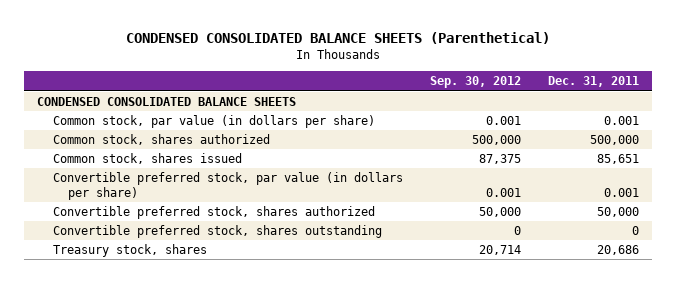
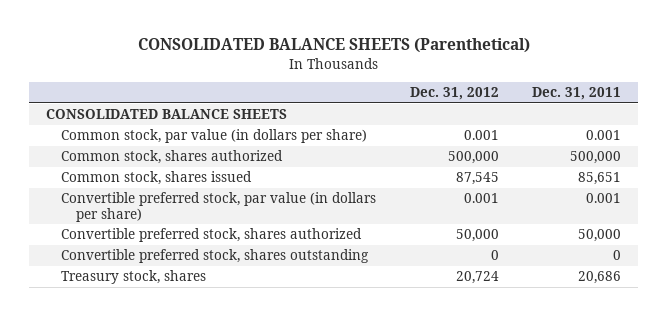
- CONDENSED CONSOLIDATED BALANCE SHEETS (Parenthetical)
+ CONSOLIDATED BALANCE SHEETS (Parenthetical)
- | Sep. 30, 2012 | Dec. 31, 2011
+ | Dec. 31, 2012 | Dec. 31, 2011
- CONDENSED CONSOLIDATED BALANCE SHEETS
+ CONSOLIDATED BALANCE SHEETS

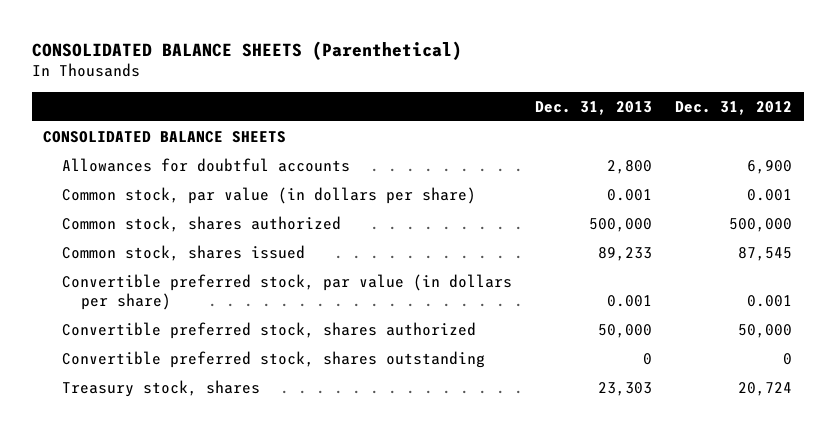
- | Dec. 31, 2012 | Dec. 31, 2011
+ | Dec. 31, 2013 | Dec. 31, 2012
+ Allowances for doubtful accounts | 2,800 | 6,900

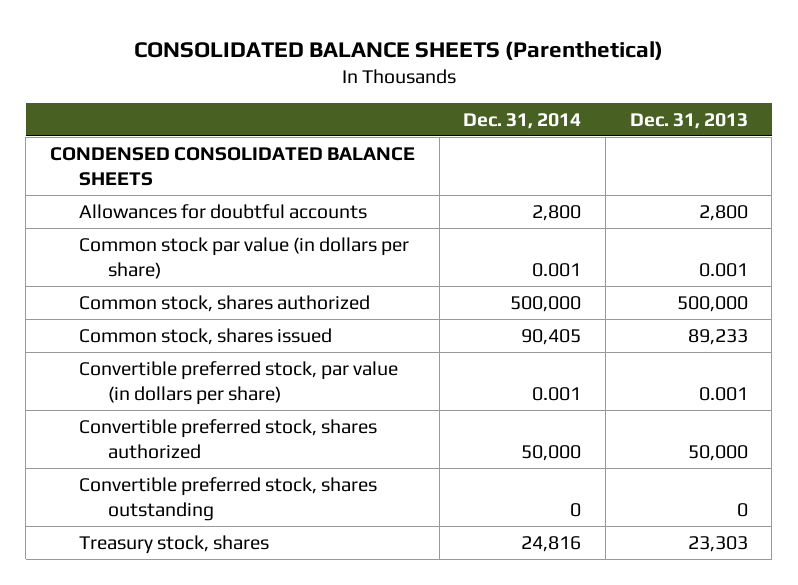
- | Dec. 31, 2013 | Dec. 31, 2012
+ | Dec. 31, 2014 | Dec. 31, 2013
- CONSOLIDATED BALANCE SHEETS
+ CONDENSED CONSOLIDATED BALANCE SHEETS
- Common stock, par value (in dollars per share) | 0.001 | 0.001
+ Common stock par value (in dollars per share) | 0.001 | 0.001

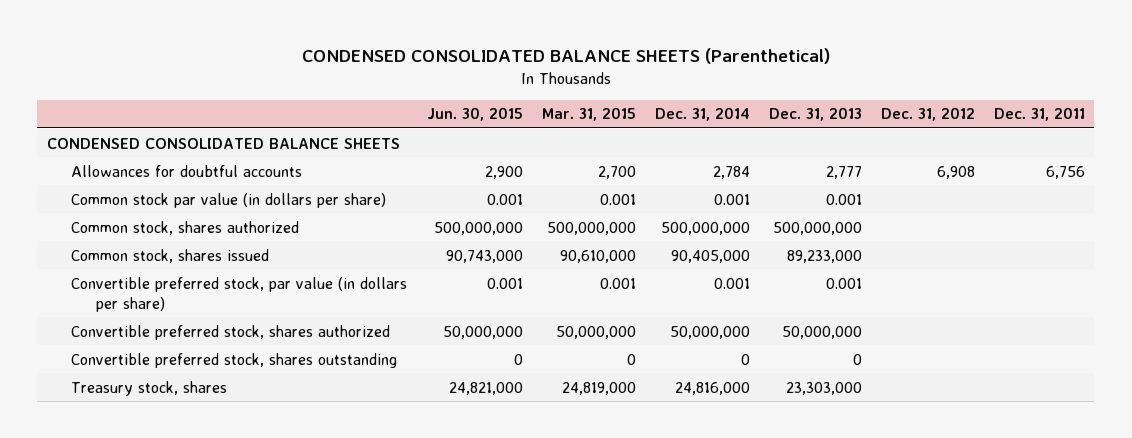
- CONSOLIDATED BALANCE SHEETS (Parenthetical)
+ CONDENSED CONSOLIDATED BALANCE SHEETS (Parenthetical)
- | Dec. 31, 2014 | Dec. 31, 2013
+ | Jun. 30, 2015 | Mar. 31, 2015 | Dec. 31, 2014 | Dec. 31, 2013 | Dec. 31, 2012 | Dec. 31, 2011
- Allowances for doubtful accounts | 2,800 | 2,800
+ Allowances for doubtful accounts | 2,900 | 2,700 | 2,784 | 2,777 | 6,908 | 6,756
- Common stock, shares authorized | 500,000 | 500,000
- Common stock, shares issued | 90,405 | 89,233
+ Common stock, shares authorized | 500,000,000 | 500,000,000 | 500,000,000 | 500,000,000 | |
+ Common stock, shares issued | 90,743,000 | 90,610,000 | 90,405,000 | 89,233,000 | |
- Convertible preferred stock, shares authorized | 50,000 | 50,000
+ Convertible preferred stock, shares authorized | 50,000,000 | 50,000,000 | 50,000,000 | 50,000,000 | |
- Treasury stock, shares | 24,816 | 23,303
+ Treasury stock, shares | 24,821,000 | 24,819,000 | 24,816,000 | 23,303,000 | |

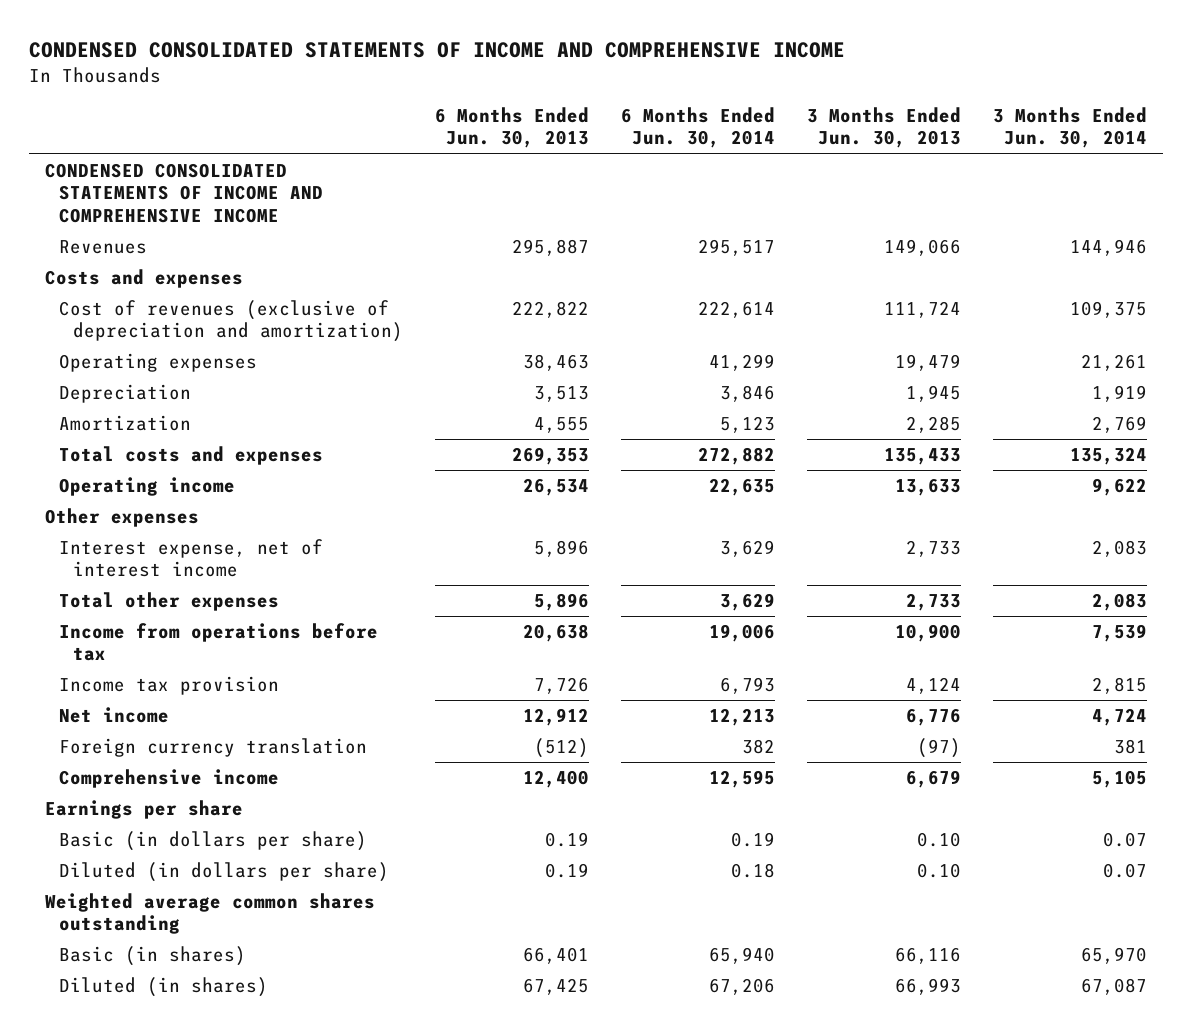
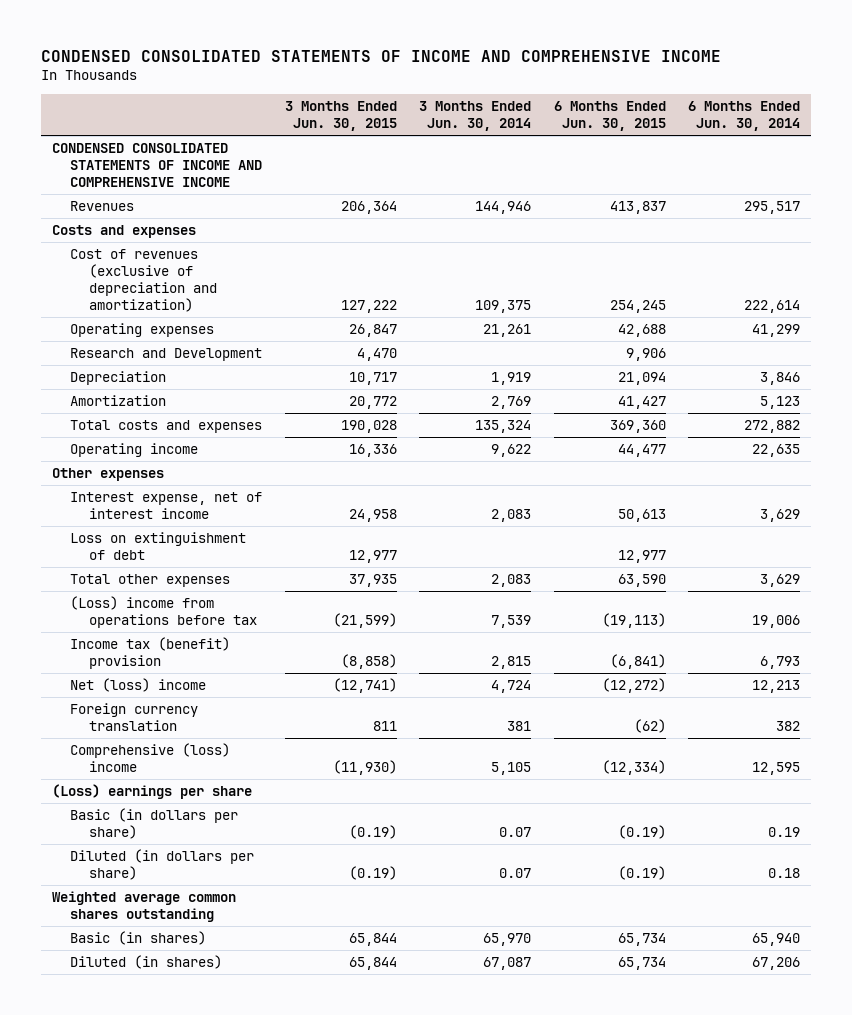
- | 6 Months Ended Jun. 30, 2013 | 6 Months Ended Jun. 30, 2014 | 3 Months Ended Jun. 30, 2013 | 3 Months Ended Jun. 30, 2014
+ | 3 Months Ended Jun. 30, 2015 | 3 Months Ended Jun. 30, 2014 | 6 Months Ended Jun. 30, 2015 | 6 Months Ended Jun. 30, 2014
+ Research and Development | 4,470 | | 9,906 |
+ Loss on extinguishment of debt | 12,977 | | 12,977 |
- Income from operations before tax | 20,638 | 19,006 | 10,900 | 7,539
- Income tax provision | 7,726 | 6,793 | 4,124 | 2,815
- Net income | 12,912 | 12,213 | 6,776 | 4,724
+ (Loss) income from operations before tax | (21,599) | 7,539 | (19,113) | 19,006
+ Income tax (benefit) provision | (8,858) | 2,815 | (6,841) | 6,793
+ Net (loss) income | (12,741) | 4,724 | (12,272) | 12,213
- Comprehensive income | 12,400 | 12,595 | 6,679 | 5,105
- Earnings per share
+ Comprehensive (loss) income | (11,930) | 5,105 | (12,334) | 12,595
+ (Loss) earnings per share

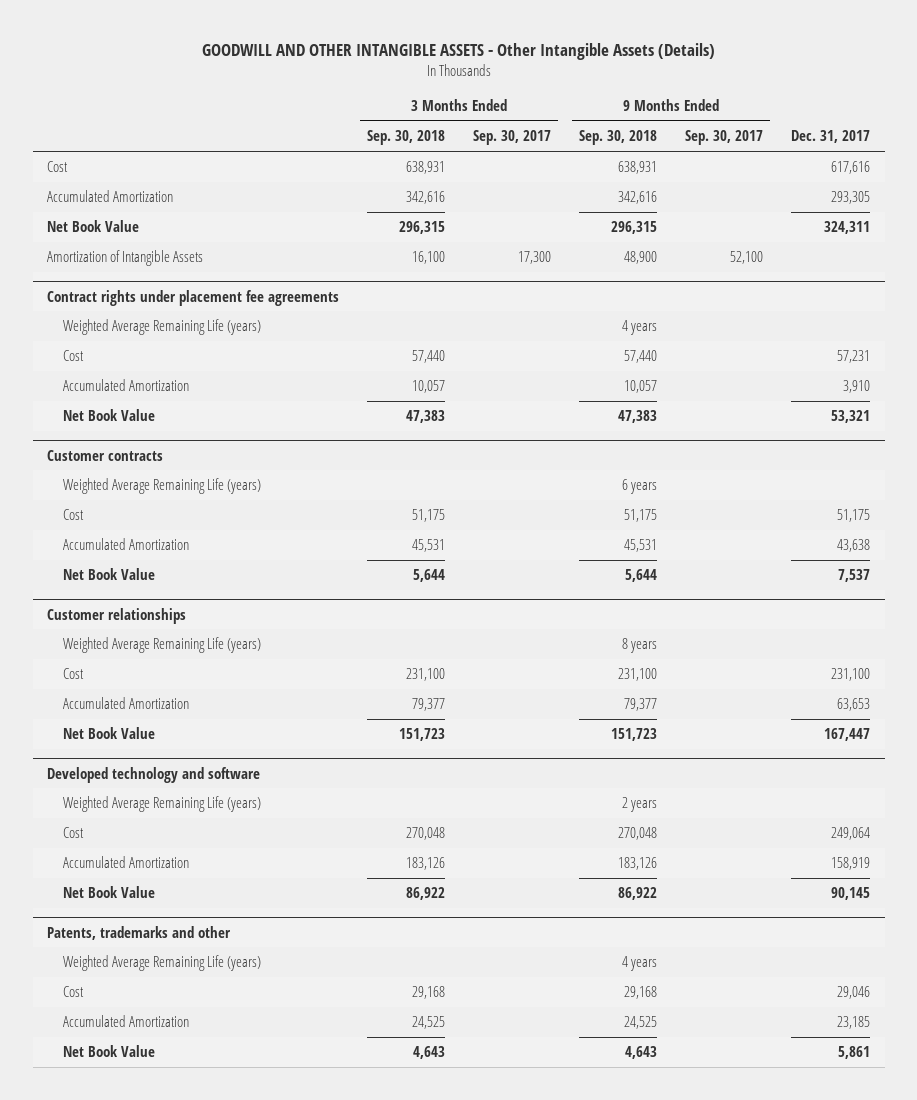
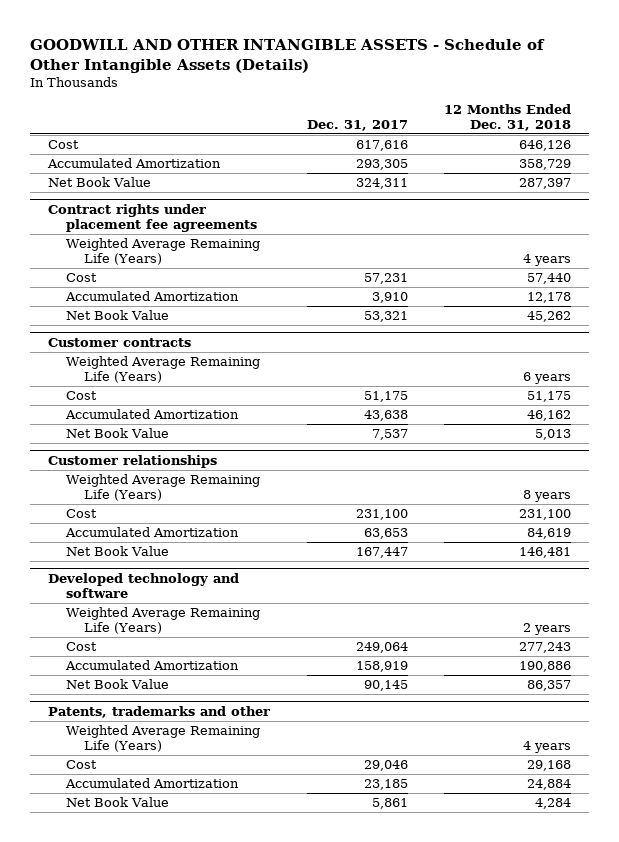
- GOODWILL AND OTHER INTANGIBLE ASSETS - Other Intangible Assets (Details)
+ GOODWILL AND OTHER INTANGIBLE ASSETS - Schedule of Other Intangible Assets (Details)
- | 3 Months Ended Sep. 30, 2018 | 3 Months Ended Sep. 30, 2017 | 9 Months Ended Sep. 30, 2018 | 9 Months Ended Sep. 30, 2017 | Dec. 31, 2017
+ | Dec. 31, 2017 | 12 Months Ended Dec. 31, 2018
- Amortization of Intangible Assets | 16,100 | 17,300 | 48,900 | 52,100 |
@ Contract rights under placement fee agreements
- Weighted Average Remaining Life (years) | | | 4 years | |
+ Weighted Average Remaining Life (Years) | | 4 years
@ Customer contracts
- Weighted Average Remaining Life (years) | | | 6 years | |
+ Weighted Average Remaining Life (Years) | | 6 years
@ Customer relationships
- Weighted Average Remaining Life (years) | | | 8 years | |
+ Weighted Average Remaining Life (Years) | | 8 years
@ Developed technology and software
- Weighted Average Remaining Life (years) | | | 2 years | |
+ Weighted Average Remaining Life (Years) | | 2 years
@ Patents, trademarks and other
- Weighted Average Remaining Life (years) | | | 4 years | |
+ Weighted Average Remaining Life (Years) | | 4 years

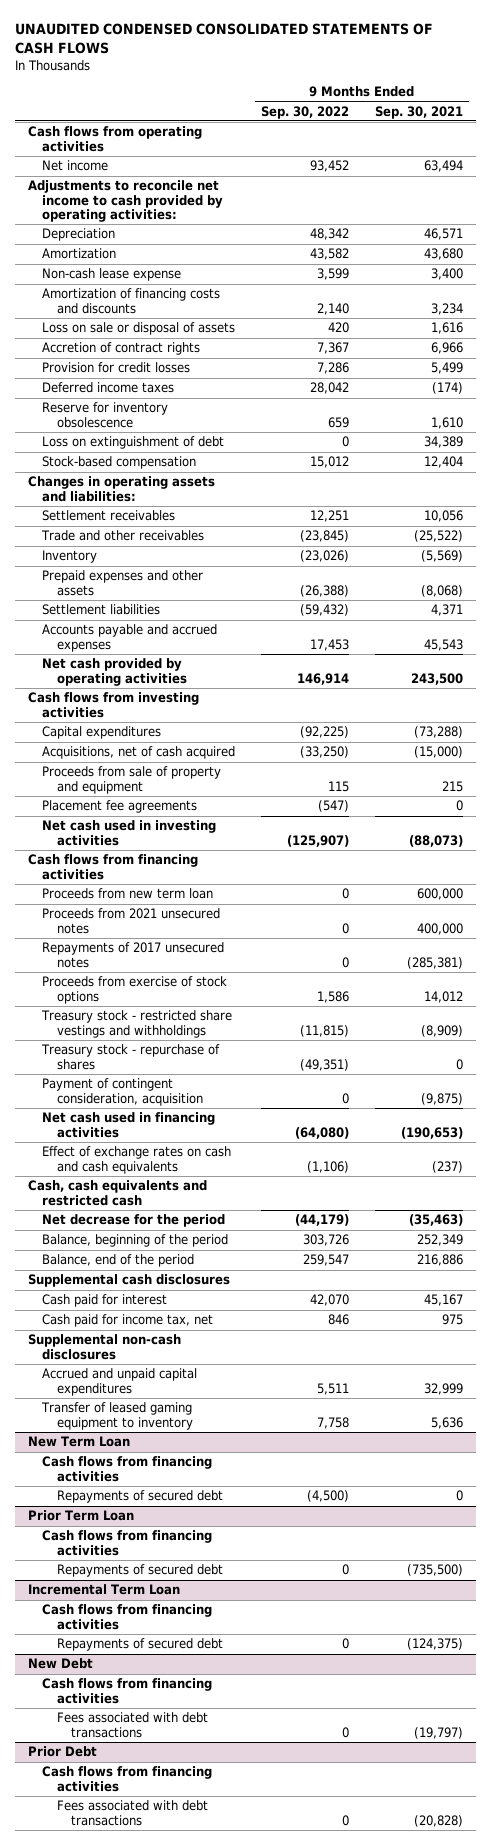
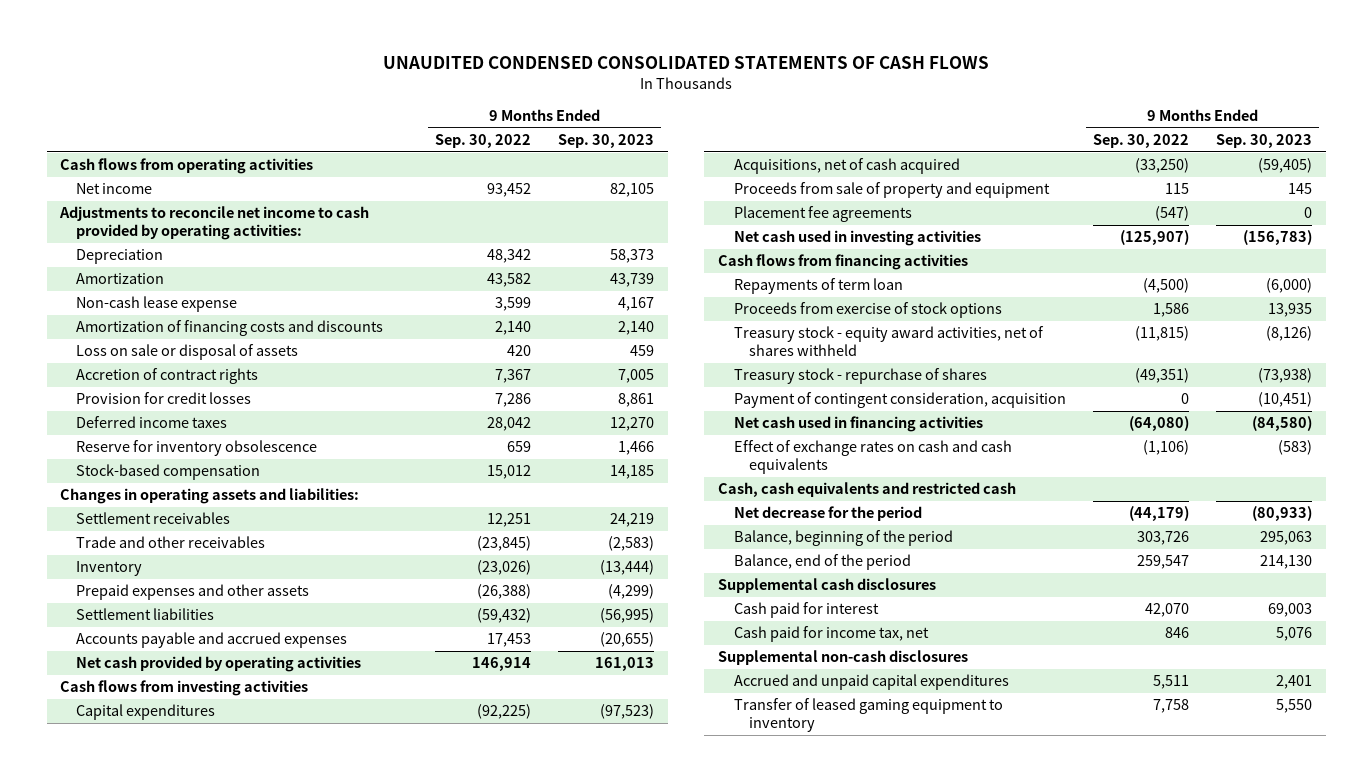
- | 9 Months Ended Sep. 30, 2022 | 9 Months Ended Sep. 30, 2021
+ | 9 Months Ended Sep. 30, 2022 | 9 Months Ended Sep. 30, 2023
- Loss on extinguishment of debt | 0 | 34,389
- Proceeds from new term loan | 0 | 600,000
- Proceeds from 2021 unsecured notes | 0 | 400,000
- Repayments of 2017 unsecured notes | 0 | (285,381)
+ Repayments of term loan | (4,500) | (6,000)
- Treasury stock - restricted share vestings and withholdings | (11,815) | (8,909)
+ Treasury stock - equity award activities, net of shares withheld | (11,815) | (8,126)
- New Term Loan
- Cash flows from financing activities
- Repayments of secured debt | (4,500) | 0
- Prior Term Loan
- Cash flows from financing activities
- Repayments of secured debt | 0 | (735,500)
- Incremental Term Loan
- Cash flows from financing activities
- Repayments of secured debt | 0 | (124,375)
- New Debt
- Cash flows from financing activities
- Fees associated with debt transactions | 0 | (19,797)
- Prior Debt
- Cash flows from financing activities
- Fees associated with debt transactions | 0 | (20,828)

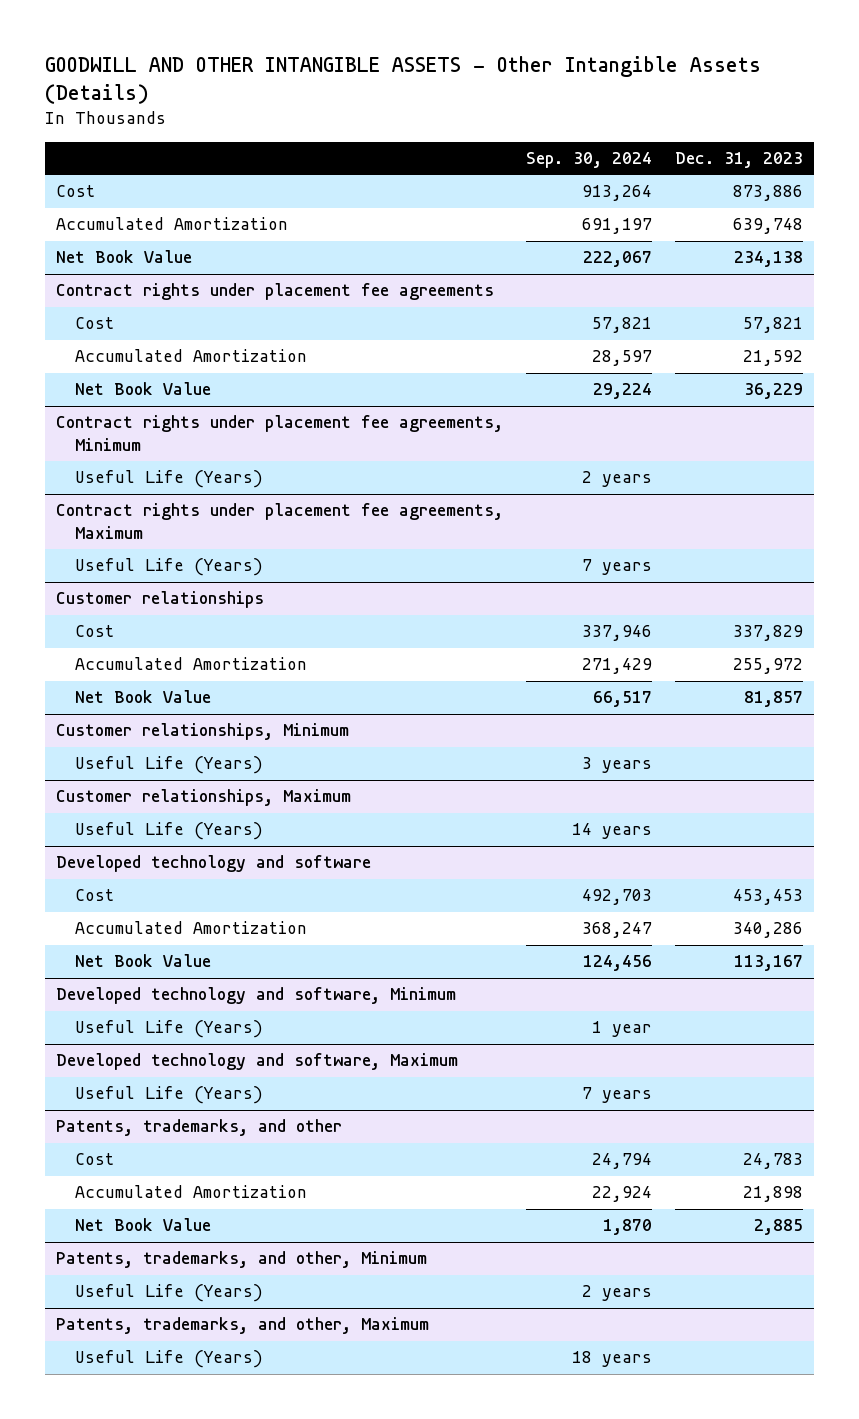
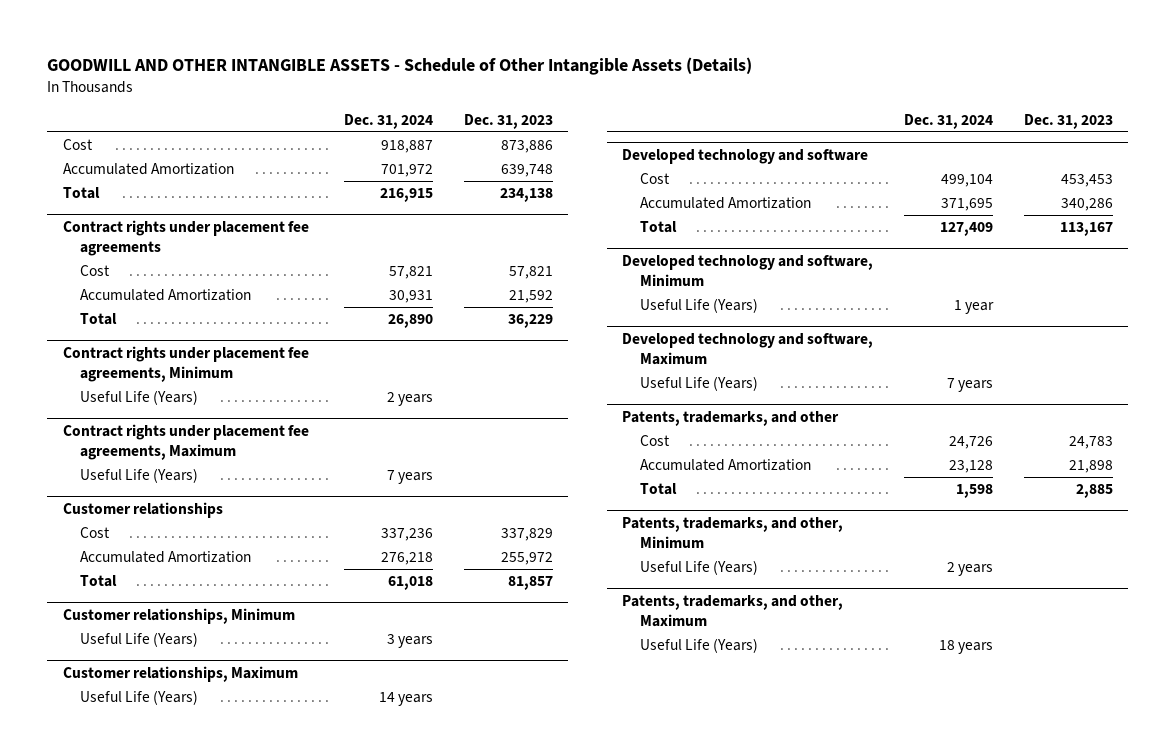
- GOODWILL AND OTHER INTANGIBLE ASSETS - Other Intangible Assets (Details)
+ GOODWILL AND OTHER INTANGIBLE ASSETS - Schedule of Other Intangible Assets (Details)
- | Sep. 30, 2024 | Dec. 31, 2023
+ | Dec. 31, 2024 | Dec. 31, 2023
- Net Book Value | 222,067 | 234,138
+ Total | 216,915 | 234,138
@ Contract rights under placement fee agreements
- Net Book Value | 29,224 | 36,229
+ Total | 26,890 | 36,229
@ Customer relationships
- Net Book Value | 66,517 | 81,857
+ Total | 61,018 | 81,857
@ Developed technology and software
- Net Book Value | 124,456 | 113,167
+ Total | 127,409 | 113,167
@ Patents, trademarks, and other
- Net Book Value | 1,870 | 2,885
+ Total | 1,598 | 2,885

